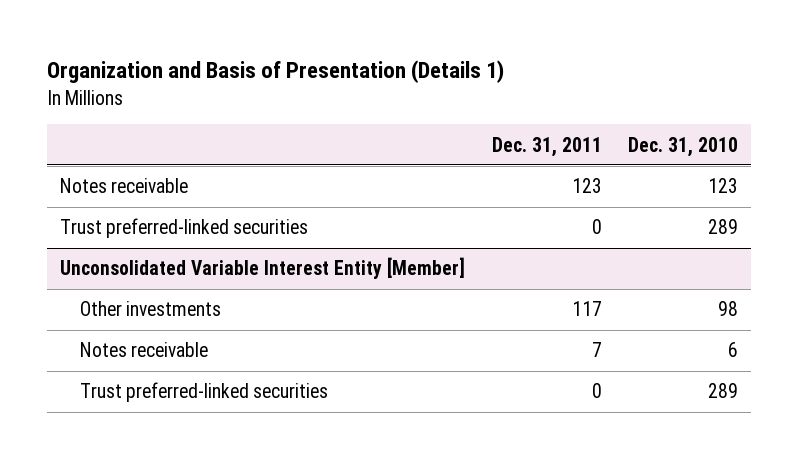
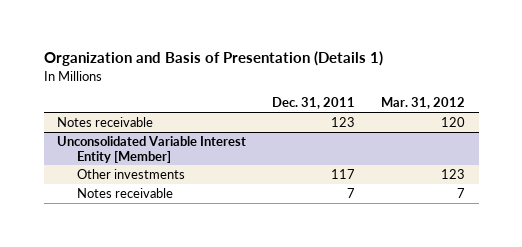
- | Dec. 31, 2011 | Dec. 31, 2010
+ | Dec. 31, 2011 | Mar. 31, 2012
- Trust preferred-linked securities | 0 | 289
@ Unconsolidated Variable Interest Entity [Member]
- Trust preferred-linked securities | 0 | 289

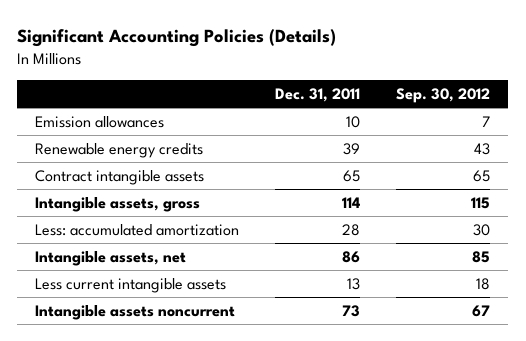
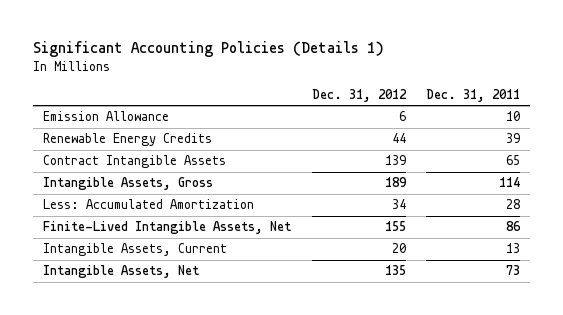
- Significant Accounting Policies (Details)
+ Significant Accounting Policies (Details 1)
- | Dec. 31, 2011 | Sep. 30, 2012
+ | Dec. 31, 2012 | Dec. 31, 2011
- Emission allowances | 10 | 7
- Renewable energy credits | 39 | 43
- Contract intangible assets | 65 | 65
- Intangible assets, gross | 114 | 115
- Less: accumulated amortization | 28 | 30
- Intangible assets, net | 86 | 85
- Less current intangible assets | 13 | 18
- Intangible assets noncurrent | 73 | 67
+ Emission Allowance | 6 | 10
+ Renewable Energy Credits | 44 | 39
+ Contract Intangible Assets | 139 | 65
+ Intangible Assets, Gross | 189 | 114
+ Less: Accumulated Amortization | 34 | 28
+ Finite-Lived Intangible Assets, Net | 155 | 86
+ Intangible Assets, Current | 20 | 13
+ Intangible Assets, Net | 135 | 73

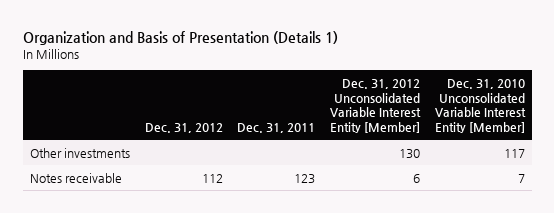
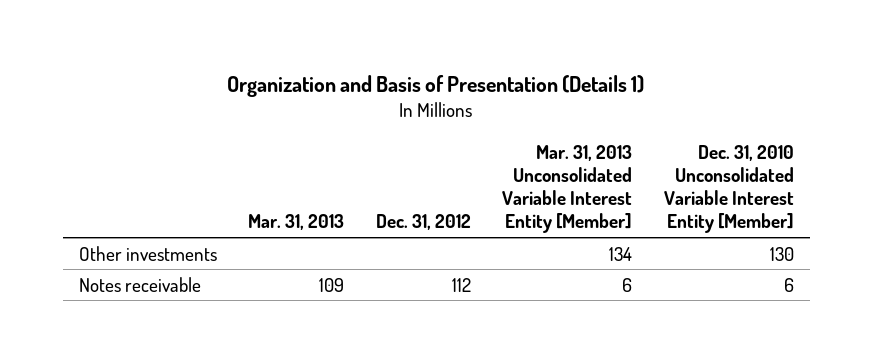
- | Dec. 31, 2012 | Dec. 31, 2011 | Dec. 31, 2012 Unconsolidated Variable Interest Entity [Member] | Dec. 31, 2010 Unconsolidated Variable Interest Entity [Member]
+ | Mar. 31, 2013 | Dec. 31, 2012 | Mar. 31, 2013 Unconsolidated Variable Interest Entity [Member] | Dec. 31, 2010 Unconsolidated Variable Interest Entity [Member]
- Other investments | | | 130 | 117
- Notes receivable | 112 | 123 | 6 | 7
+ Other investments | | | 134 | 130
+ Notes receivable | 109 | 112 | 6 | 6

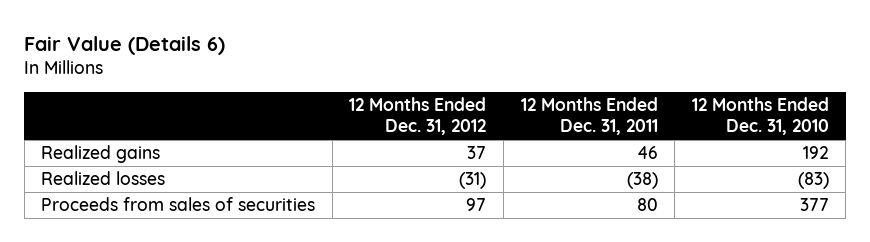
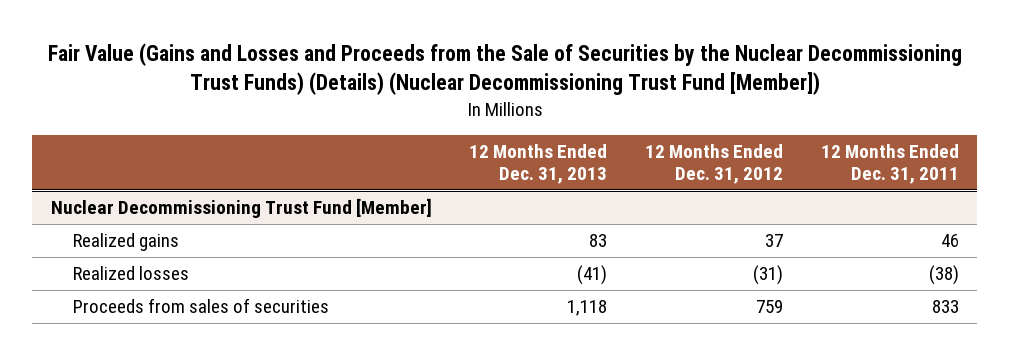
- Fair Value (Details 6)
+ Fair Value (Gains and Losses and Proceeds from the Sale of Securities by the Nuclear Decommissioning Trust Funds) (Details) (Nuclear Decommissioning Trust Fund [Member])
- | 12 Months Ended Dec. 31, 2012 | 12 Months Ended Dec. 31, 2011 | 12 Months Ended Dec. 31, 2010
+ | 12 Months Ended Dec. 31, 2013 | 12 Months Ended Dec. 31, 2012 | 12 Months Ended Dec. 31, 2011
+ Nuclear Decommissioning Trust Fund [Member]
- Proceeds from sales of securities | 97 | 80 | 377
+ Proceeds from sales of securities | 1,118 | 759 | 833

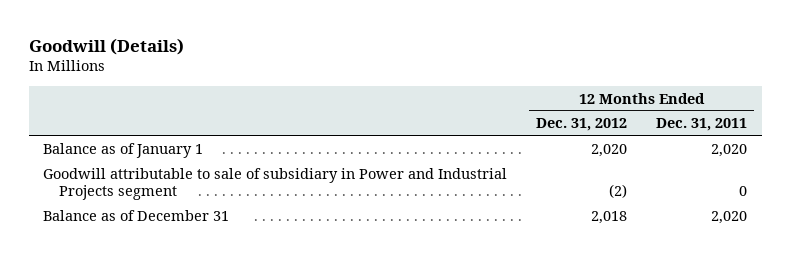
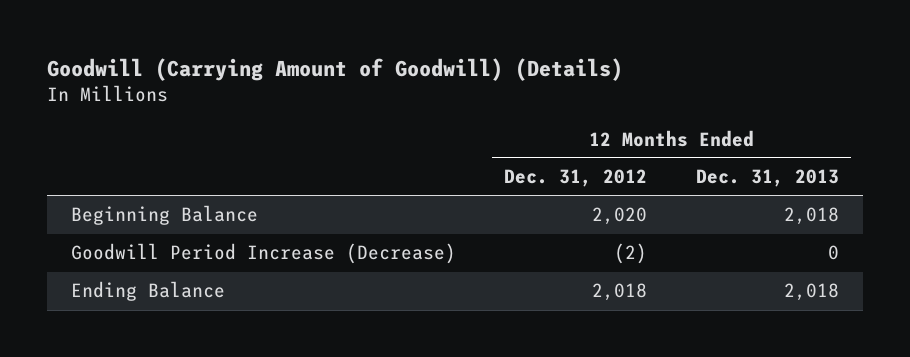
- Goodwill (Details)
+ Goodwill (Carrying Amount of Goodwill) (Details)
- | 12 Months Ended Dec. 31, 2012 | 12 Months Ended Dec. 31, 2011
+ | 12 Months Ended Dec. 31, 2012 | 12 Months Ended Dec. 31, 2013
- Balance as of January 1 | 2,020 | 2,020
- Goodwill attributable to sale of subsidiary in Power and Industrial Projects segment | (2) | 0
- Balance as of December 31 | 2,018 | 2,020
+ Beginning Balance | 2,020 | 2,018
+ Goodwill Period Increase (Decrease) | (2) | 0
+ Ending Balance | 2,018 | 2,018

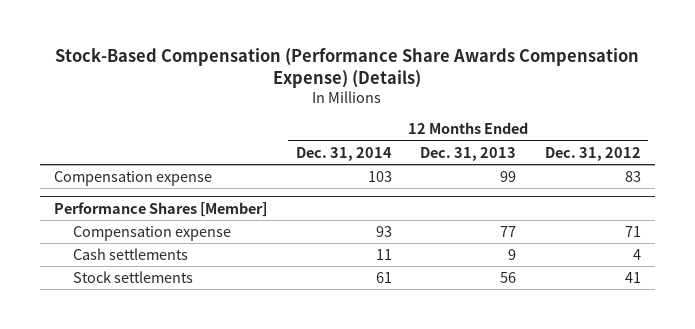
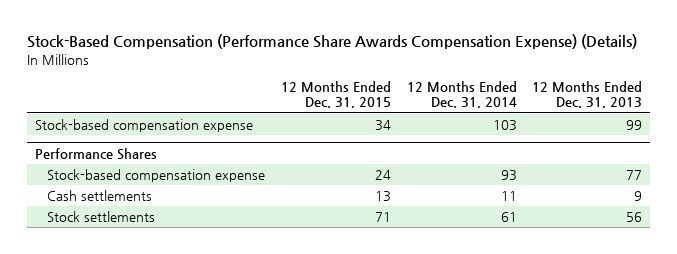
- | 12 Months Ended Dec. 31, 2014 | 12 Months Ended Dec. 31, 2013 | 12 Months Ended Dec. 31, 2012
+ | 12 Months Ended Dec. 31, 2015 | 12 Months Ended Dec. 31, 2014 | 12 Months Ended Dec. 31, 2013
- Compensation expense | 103 | 99 | 83
- Performance Shares [Member]
- Compensation expense | 93 | 77 | 71
+ Stock-based compensation expense | 34 | 103 | 99
+ Performance Shares
+ Stock-based compensation expense | 24 | 93 | 77

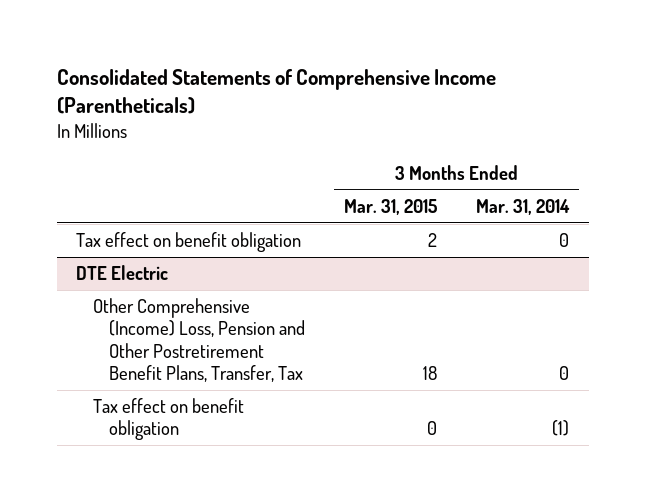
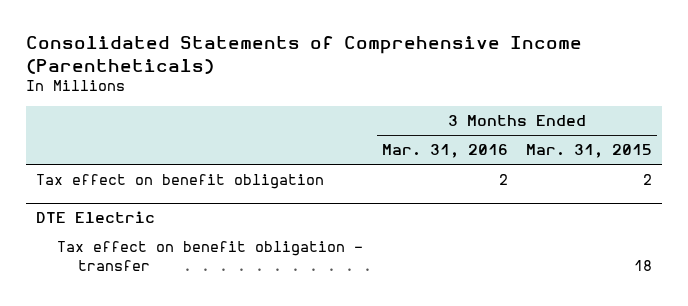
- | 3 Months Ended Mar. 31, 2015 | 3 Months Ended Mar. 31, 2014
+ | 3 Months Ended Mar. 31, 2016 | 3 Months Ended Mar. 31, 2015
@ DTE Electric
- Other Comprehensive (Income) Loss, Pension and Other Postretirement Benefit Plans, Transfer, Tax | 18 | 0
- Tax effect on benefit obligation | 0 | (1)
+ Tax effect on benefit obligation - transfer | | 18

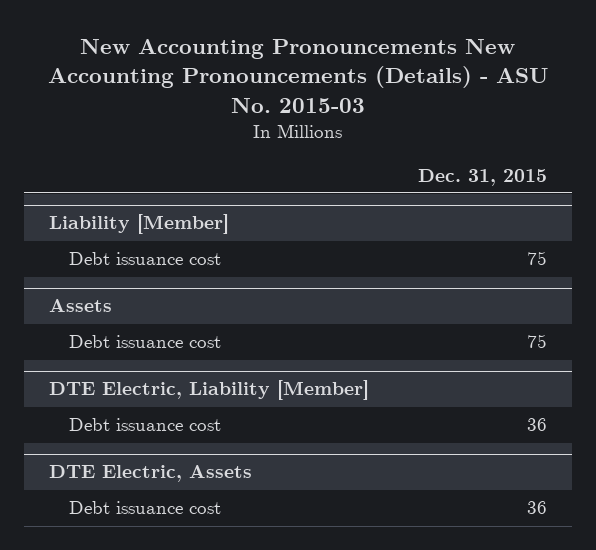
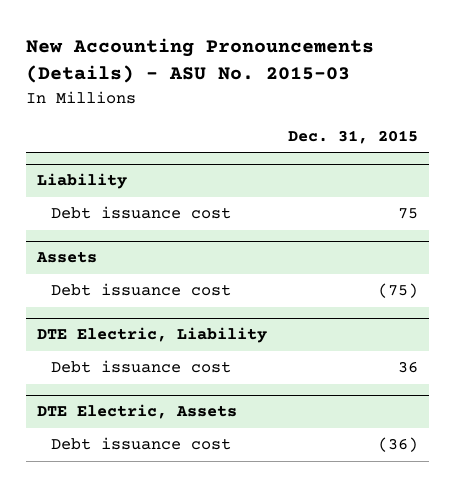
- New Accounting Pronouncements New Accounting Pronouncements (Details) - ASU No. 2015-03
+ New Accounting Pronouncements (Details) - ASU No. 2015-03
- Liability [Member]
+ Liability
@ Assets
- Debt issuance cost | 75
- DTE Electric, Liability [Member]
@ Assets
+ Debt issuance cost | (75)
+ DTE Electric, Liability
@ DTE Electric, Assets
- Debt issuance cost | 36
+ Debt issuance cost | (36)

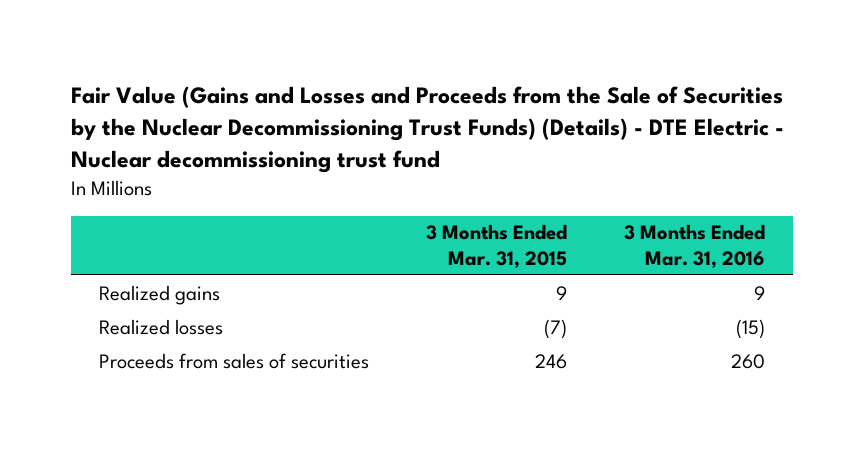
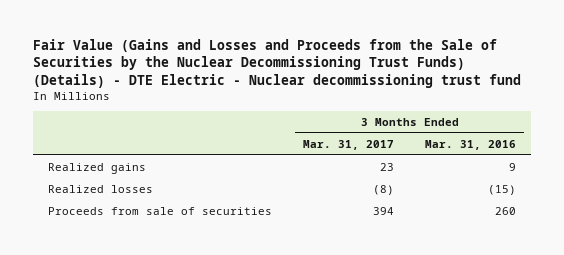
- | 3 Months Ended Mar. 31, 2015 | 3 Months Ended Mar. 31, 2016
+ | 3 Months Ended Mar. 31, 2017 | 3 Months Ended Mar. 31, 2016
- Proceeds from sales of securities | 246 | 260
+ Proceeds from sale of securities | 394 | 260

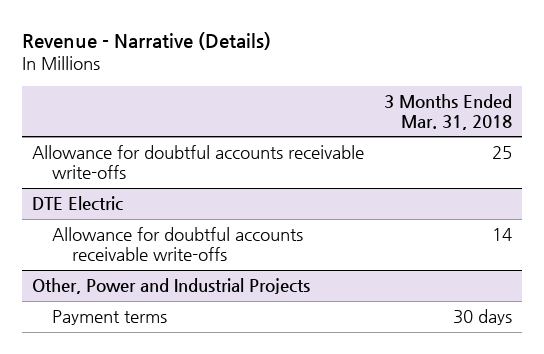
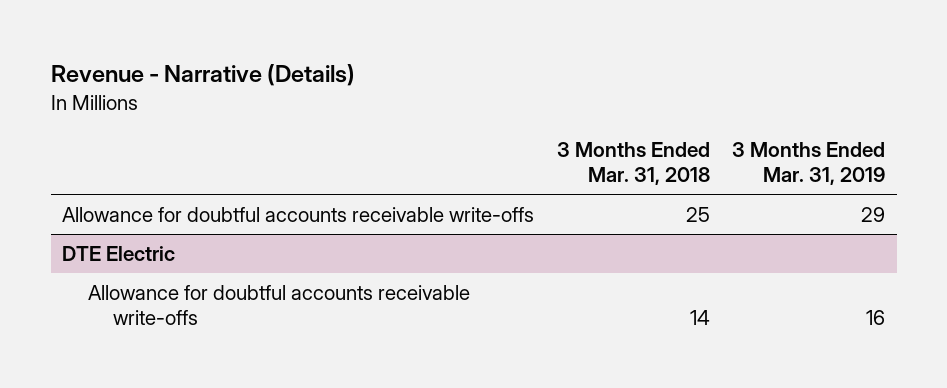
- | 3 Months Ended Mar. 31, 2018
+ | 3 Months Ended Mar. 31, 2018 | 3 Months Ended Mar. 31, 2019
- Other, Power and Industrial Projects
- Payment terms | 30 days

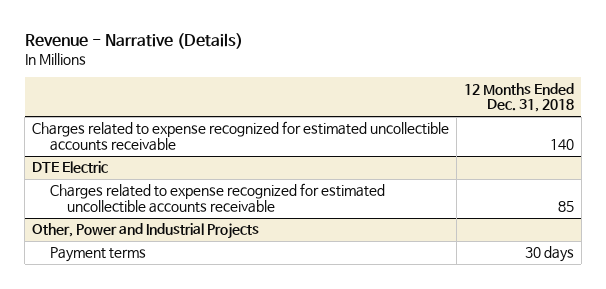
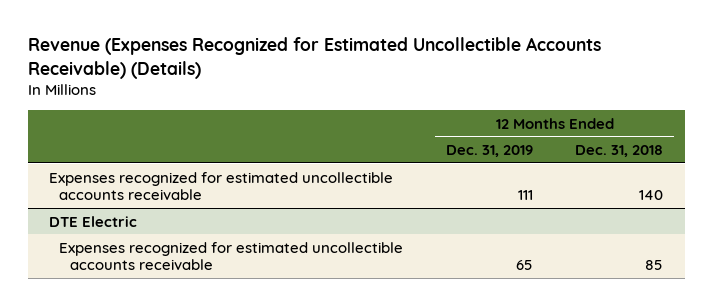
- Revenue - Narrative (Details)
+ Revenue (Expenses Recognized for Estimated Uncollectible Accounts Receivable) (Details)
- | 12 Months Ended Dec. 31, 2018
+ | 12 Months Ended Dec. 31, 2019 | 12 Months Ended Dec. 31, 2018
- Charges related to expense recognized for estimated uncollectible accounts receivable | 140
+ Expenses recognized for estimated uncollectible accounts receivable | 111 | 140
@ DTE Electric
- Charges related to expense recognized for estimated uncollectible accounts receivable | 85
- Other, Power and Industrial Projects
- Payment terms | 30 days
@ DTE Electric
+ Expenses recognized for estimated uncollectible accounts receivable | 65 | 85

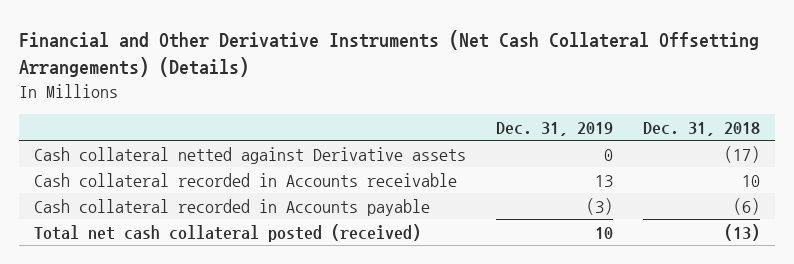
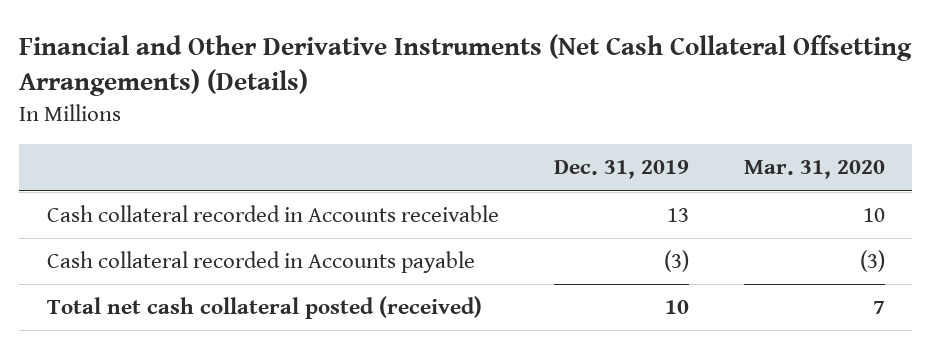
- | Dec. 31, 2019 | Dec. 31, 2018
+ | Dec. 31, 2019 | Mar. 31, 2020
- Cash collateral netted against Derivative assets | 0 | (17)

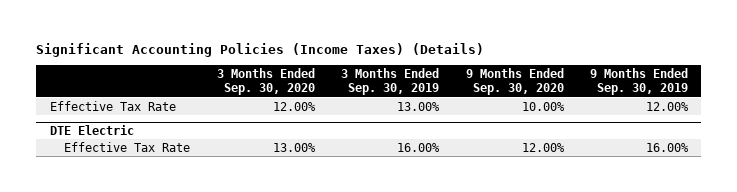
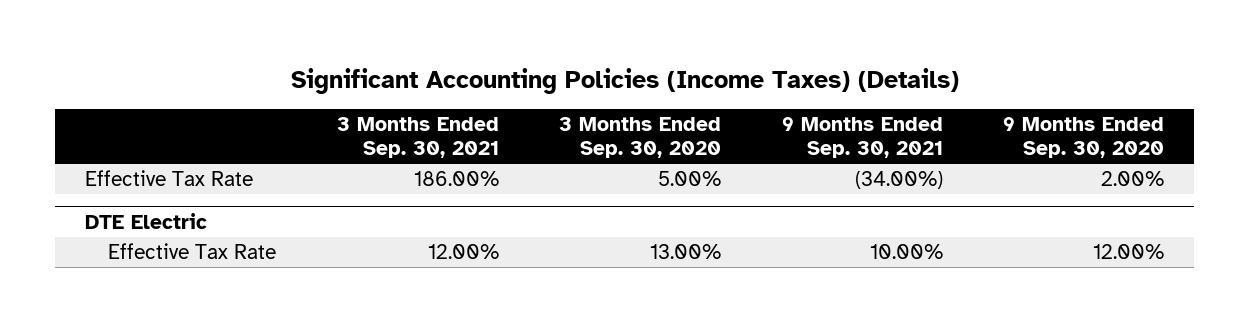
- | 3 Months Ended Sep. 30, 2020 | 3 Months Ended Sep. 30, 2019 | 9 Months Ended Sep. 30, 2020 | 9 Months Ended Sep. 30, 2019
+ | 3 Months Ended Sep. 30, 2021 | 3 Months Ended Sep. 30, 2020 | 9 Months Ended Sep. 30, 2021 | 9 Months Ended Sep. 30, 2020
- Effective Tax Rate | 12.00% | 13.00% | 10.00% | 12.00%
+ Effective Tax Rate | 186.00% | 5.00% | (34.00%) | 2.00%

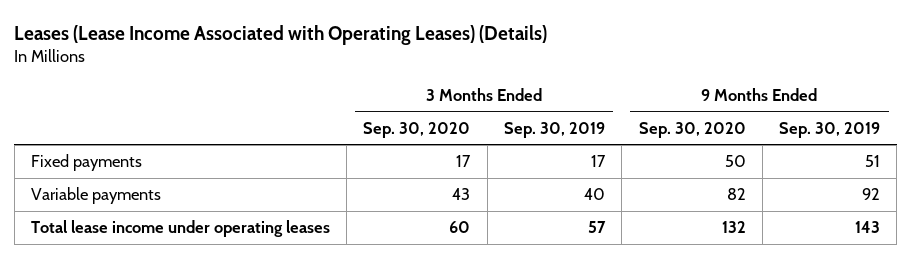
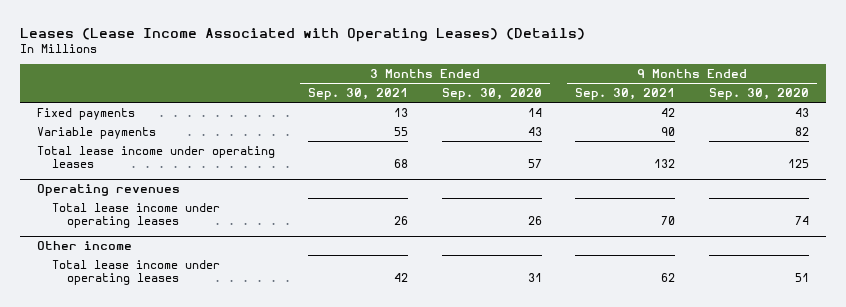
- | 3 Months Ended Sep. 30, 2020 | 3 Months Ended Sep. 30, 2019 | 9 Months Ended Sep. 30, 2020 | 9 Months Ended Sep. 30, 2019
+ | 3 Months Ended Sep. 30, 2021 | 3 Months Ended Sep. 30, 2020 | 9 Months Ended Sep. 30, 2021 | 9 Months Ended Sep. 30, 2020
- Fixed payments | 17 | 17 | 50 | 51
+ Fixed payments | 13 | 14 | 42 | 43
- Total lease income under operating leases | 60 | 57 | 132 | 143
+ Total lease income under operating leases | 68 | 57 | 132 | 125
+ Operating revenues
+ Total lease income under operating leases | 26 | 26 | 70 | 74
+ Other income
+ Total lease income under operating leases | 42 | 31 | 62 | 51

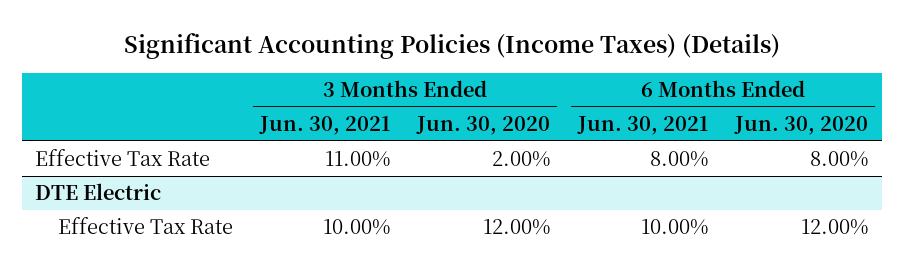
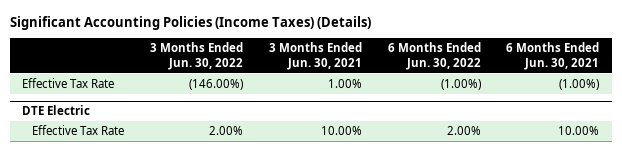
- | 3 Months Ended Jun. 30, 2021 | 3 Months Ended Jun. 30, 2020 | 6 Months Ended Jun. 30, 2021 | 6 Months Ended Jun. 30, 2020
+ | 3 Months Ended Jun. 30, 2022 | 3 Months Ended Jun. 30, 2021 | 6 Months Ended Jun. 30, 2022 | 6 Months Ended Jun. 30, 2021
- Effective Tax Rate | 11.00% | 2.00% | 8.00% | 8.00%
+ Effective Tax Rate | (146.00%) | 1.00% | (1.00%) | (1.00%)

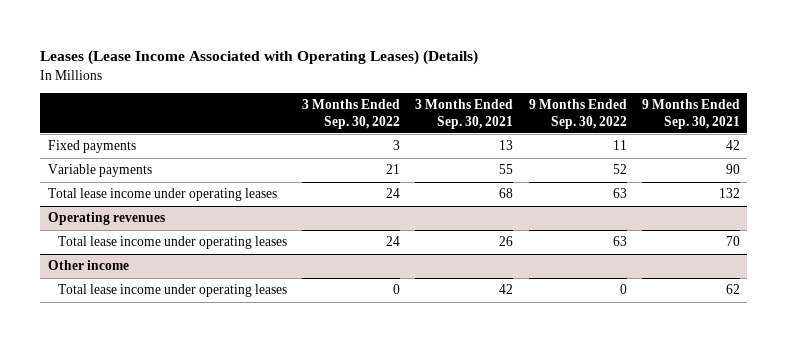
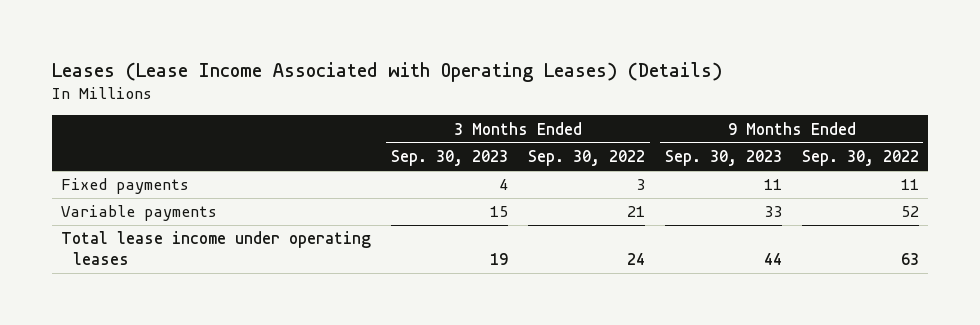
- | 3 Months Ended Sep. 30, 2022 | 3 Months Ended Sep. 30, 2021 | 9 Months Ended Sep. 30, 2022 | 9 Months Ended Sep. 30, 2021
+ | 3 Months Ended Sep. 30, 2023 | 3 Months Ended Sep. 30, 2022 | 9 Months Ended Sep. 30, 2023 | 9 Months Ended Sep. 30, 2022
- Operating revenues
- Total lease income under operating leases | 24 | 26 | 63 | 70
- Other income
- Total lease income under operating leases | 0 | 42 | 0 | 62

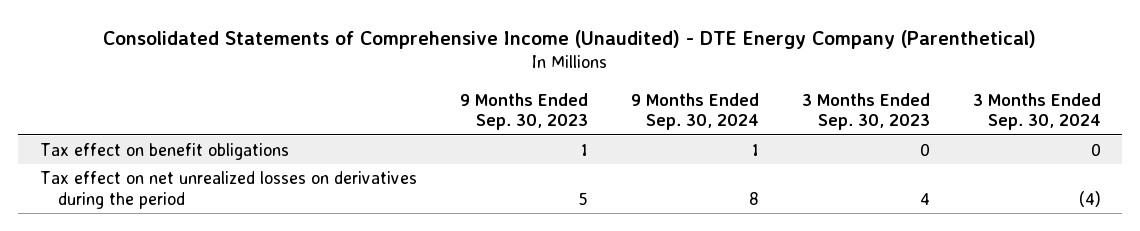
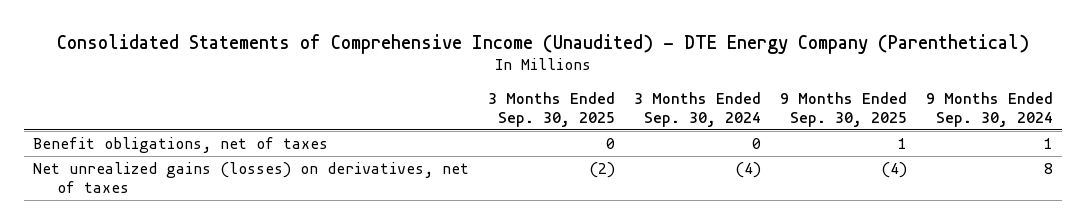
- | 9 Months Ended Sep. 30, 2023 | 9 Months Ended Sep. 30, 2024 | 3 Months Ended Sep. 30, 2023 | 3 Months Ended Sep. 30, 2024
+ | 3 Months Ended Sep. 30, 2025 | 3 Months Ended Sep. 30, 2024 | 9 Months Ended Sep. 30, 2025 | 9 Months Ended Sep. 30, 2024
- Tax effect on benefit obligations | 1 | 1 | 0 | 0
- Tax effect on net unrealized losses on derivatives during the period | 5 | 8 | 4 | (4)
+ Benefit obligations, net of taxes | 0 | 0 | 1 | 1
+ Net unrealized gains (losses) on derivatives, net of taxes | (2) | (4) | (4) | 8

